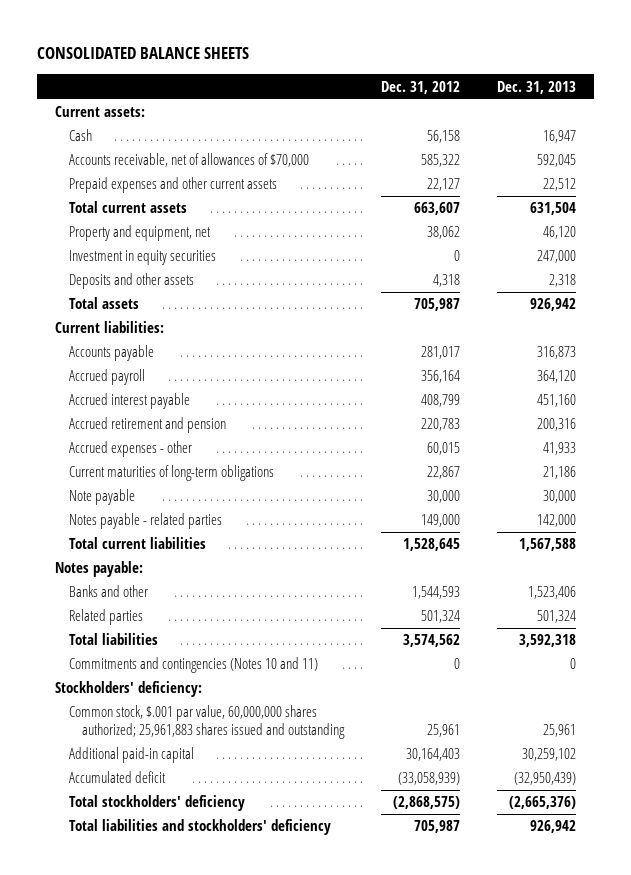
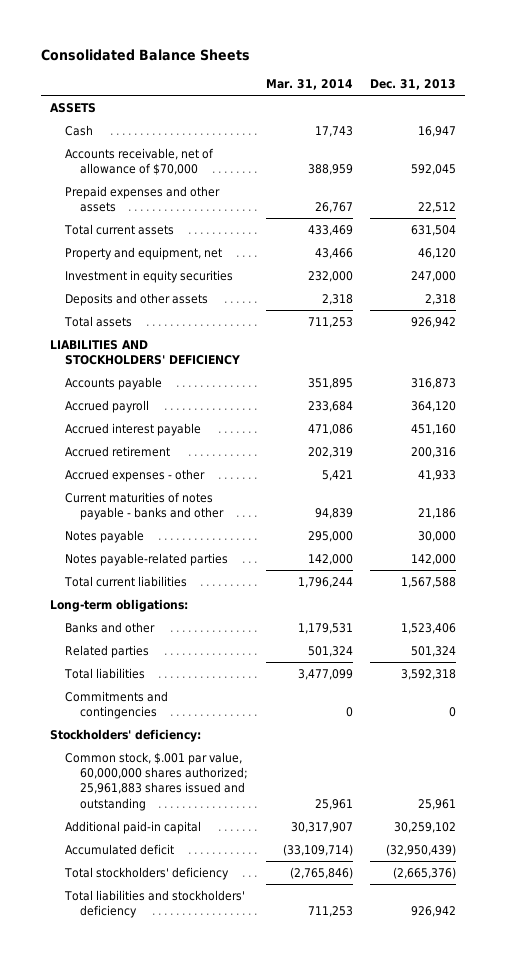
- CONSOLIDATED BALANCE SHEETS
+ Consolidated Balance Sheets
- | Dec. 31, 2012 | Dec. 31, 2013
+ | Mar. 31, 2014 | Dec. 31, 2013
- Current assets:
+ ASSETS
- Accounts receivable, net of allowances of $70,000 | 585,322 | 592,045
- Prepaid expenses and other current assets | 22,127 | 22,512
+ Accounts receivable, net of allowance of $70,000 | 388,959 | 592,045
+ Prepaid expenses and other assets | 26,767 | 22,512
- Current liabilities:
+ LIABILITIES AND STOCKHOLDERS' DEFICIENCY
- Accrued retirement and pension | 220,783 | 200,316
+ Accrued retirement | 202,319 | 200,316
- Current maturities of long-term obligations | 22,867 | 21,186
- Note payable | 30,000 | 30,000
- Notes payable - related parties | 149,000 | 142,000
+ Current maturities of notes payable - banks and other | 94,839 | 21,186
+ Notes payable | 295,000 | 30,000
+ Notes payable-related parties | 142,000 | 142,000
- Notes payable:
+ Long-term obligations:
- Commitments and contingencies (Notes 10 and 11) | 0 | 0
+ Commitments and contingencies | 0 | 0

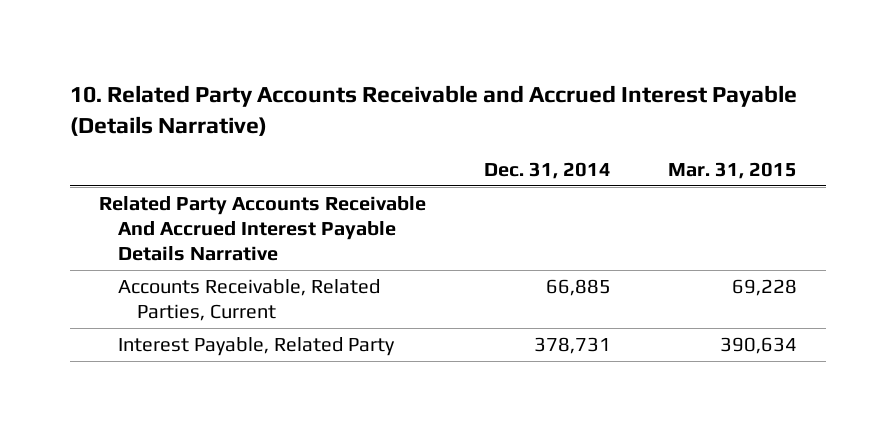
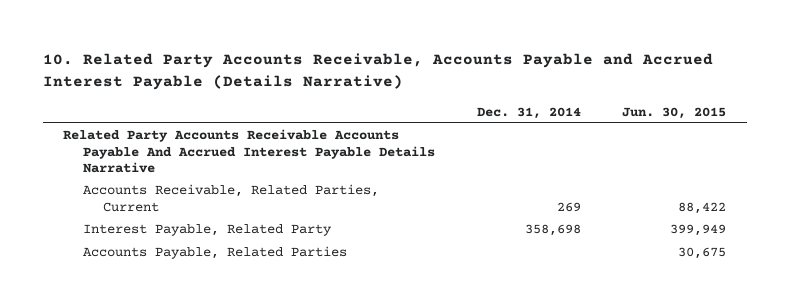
- 10. Related Party Accounts Receivable and Accrued Interest Payable (Details Narrative)
+ 10. Related Party Accounts Receivable, Accounts Payable and Accrued Interest Payable (Details Narrative)
- | Dec. 31, 2014 | Mar. 31, 2015
+ | Dec. 31, 2014 | Jun. 30, 2015
- Related Party Accounts Receivable And Accrued Interest Payable Details Narrative
- Accounts Receivable, Related Parties, Current | 66,885 | 69,228
- Interest Payable, Related Party | 378,731 | 390,634
+ Related Party Accounts Receivable Accounts Payable And Accrued Interest Payable Details Narrative
+ Accounts Receivable, Related Parties, Current | 269 | 88,422
+ Interest Payable, Related Party | 358,698 | 399,949
+ Accounts Payable, Related Parties | | 30,675

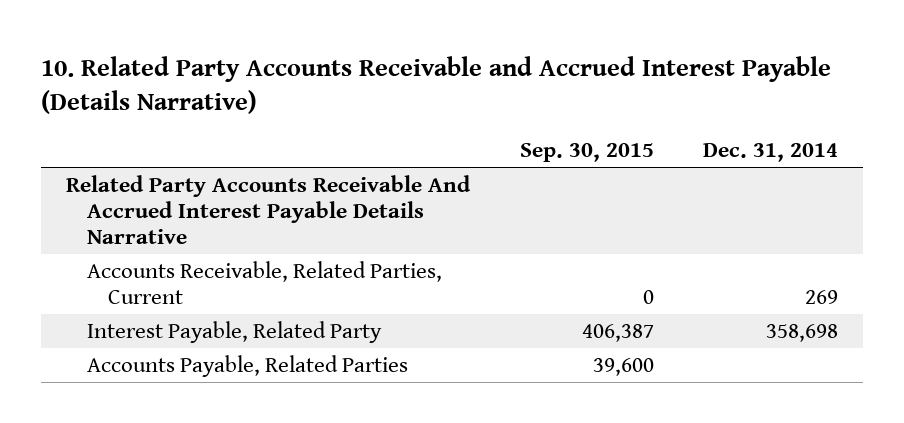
- 10. Related Party Accounts Receivable, Accounts Payable and Accrued Interest Payable (Details Narrative)
+ 10. Related Party Accounts Receivable and Accrued Interest Payable (Details Narrative)
- | Dec. 31, 2014 | Jun. 30, 2015
+ | Sep. 30, 2015 | Dec. 31, 2014
- Related Party Accounts Receivable Accounts Payable And Accrued Interest Payable Details Narrative
+ Related Party Accounts Receivable And Accrued Interest Payable Details Narrative

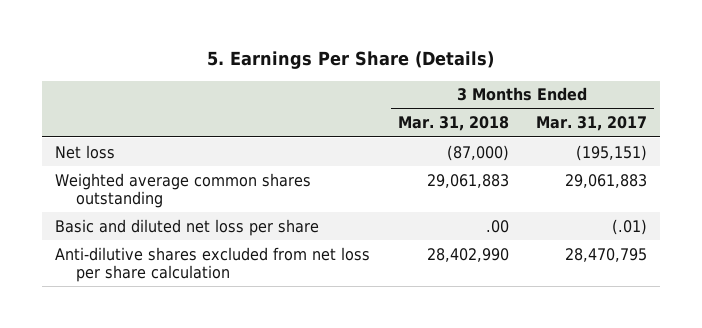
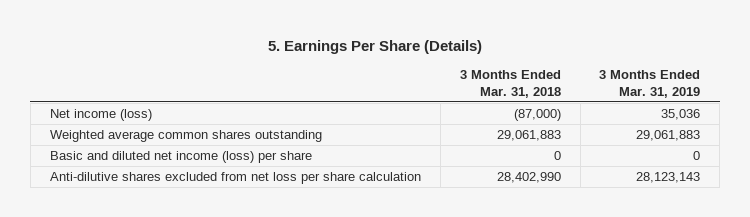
- | 3 Months Ended Mar. 31, 2018 | 3 Months Ended Mar. 31, 2017
+ | 3 Months Ended Mar. 31, 2018 | 3 Months Ended Mar. 31, 2019
- Net loss | (87,000) | (195,151)
+ Net income (loss) | (87,000) | 35,036
- Basic and diluted net loss per share | .00 | (.01)
+ Basic and diluted net income (loss) per share | 0 | 0

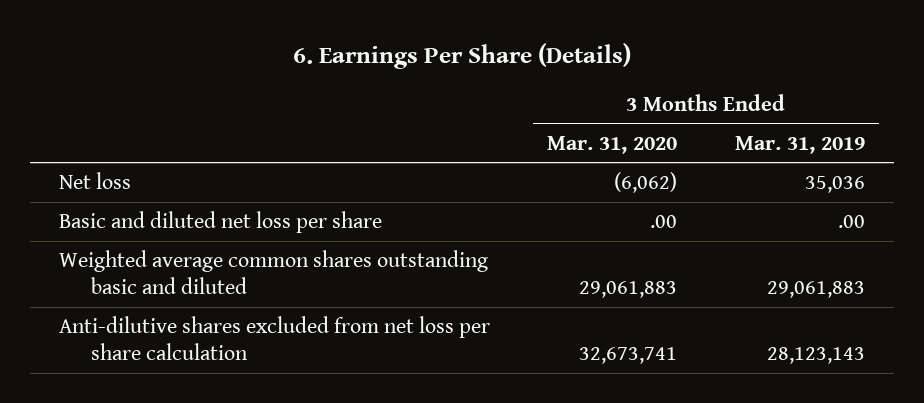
- 5. Earnings Per Share (Details)
+ 6. Earnings Per Share (Details)
- | 3 Months Ended Mar. 31, 2018 | 3 Months Ended Mar. 31, 2019
+ | 3 Months Ended Mar. 31, 2020 | 3 Months Ended Mar. 31, 2019
- Net income (loss) | (87,000) | 35,036
- Weighted average common shares outstanding | 29,061,883 | 29,061,883
- Basic and diluted net income (loss) per share | 0 | 0
+ Net loss | (6,062) | 35,036
+ Basic and diluted net loss per share | .00 | .00
+ Weighted average common shares outstanding basic and diluted | 29,061,883 | 29,061,883

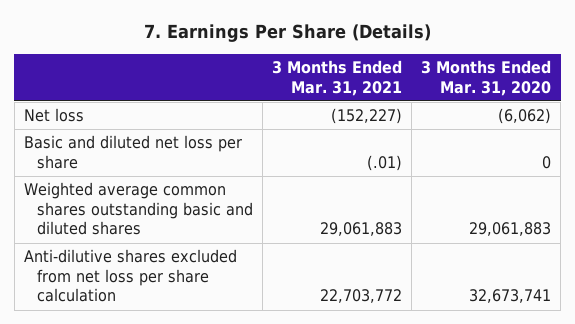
- 6. Earnings Per Share (Details)
+ 7. Earnings Per Share (Details)
- | 3 Months Ended Mar. 31, 2020 | 3 Months Ended Mar. 31, 2019
+ | 3 Months Ended Mar. 31, 2021 | 3 Months Ended Mar. 31, 2020
- Basic and diluted net loss per share | .00 | .00
- Weighted average common shares outstanding basic and diluted | 29,061,883 | 29,061,883
+ Basic and diluted net loss per share | (.01) | 0
+ Weighted average common shares outstanding basic and diluted shares | 29,061,883 | 29,061,883

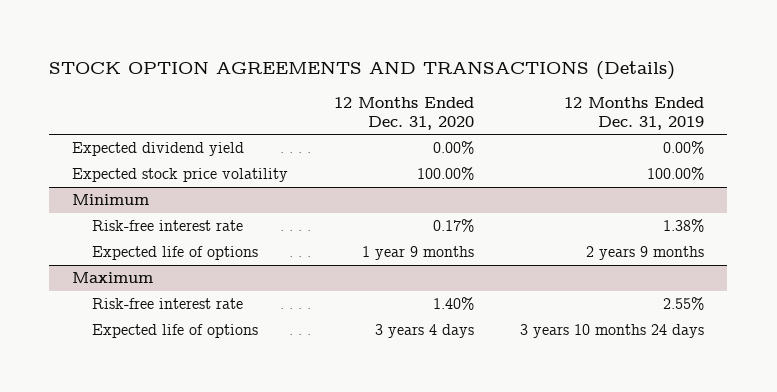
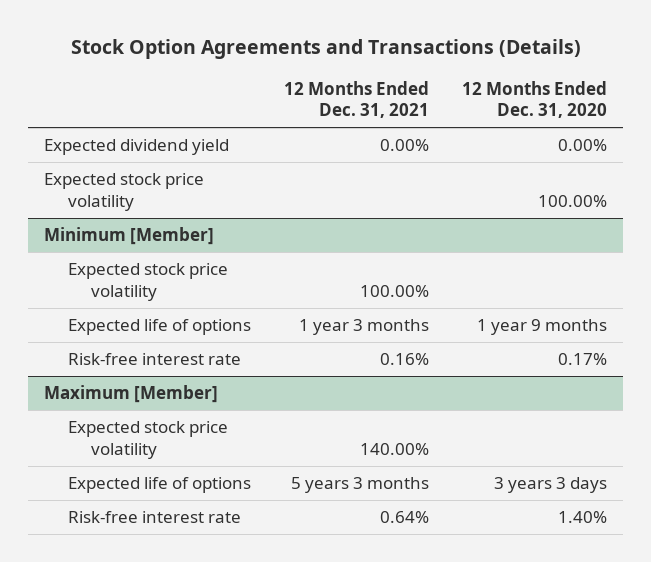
- STOCK OPTION AGREEMENTS AND TRANSACTIONS (Details)
+ Stock Option Agreements and Transactions (Details)
- | 12 Months Ended Dec. 31, 2020 | 12 Months Ended Dec. 31, 2019
+ | 12 Months Ended Dec. 31, 2021 | 12 Months Ended Dec. 31, 2020
- Minimum
- Risk-free interest rate | 0.17% | 1.38%
+ Minimum [Member]
+ Expected stock price volatility | 100.00% |
- Maximum
+ Risk-free interest rate | 0.16% | 0.17%
+ Maximum [Member]
+ Expected stock price volatility | 140.00% |
+ Expected life of options | 5 years 3 months | 3 years 3 days
- Expected life of options | 3 years 4 days | 3 years 10 months 24 days

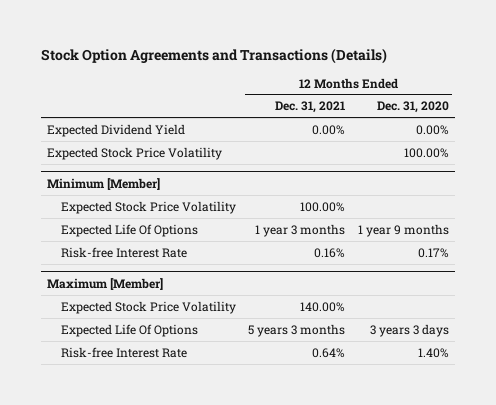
- Expected dividend yield | 0.00% | 0.00%
- Expected stock price volatility | | 100.00%
+ Expected Dividend Yield | 0.00% | 0.00%
+ Expected Stock Price Volatility | | 100.00%
@ Minimum [Member]
- Expected stock price volatility | 100.00% |
- Expected life of options | 1 year 3 months | 1 year 9 months
- Risk-free interest rate | 0.16% | 0.17%
+ Expected Stock Price Volatility | 100.00% |
+ Expected Life Of Options | 1 year 3 months | 1 year 9 months
+ Risk-free Interest Rate | 0.16% | 0.17%
@ Maximum [Member]
- Expected stock price volatility | 140.00% |
- Expected life of options | 5 years 3 months | 3 years 3 days
- Risk-free interest rate | 0.64% | 1.40%
+ Expected Stock Price Volatility | 140.00% |
+ Expected Life Of Options | 5 years 3 months | 3 years 3 days
+ Risk-free Interest Rate | 0.64% | 1.40%

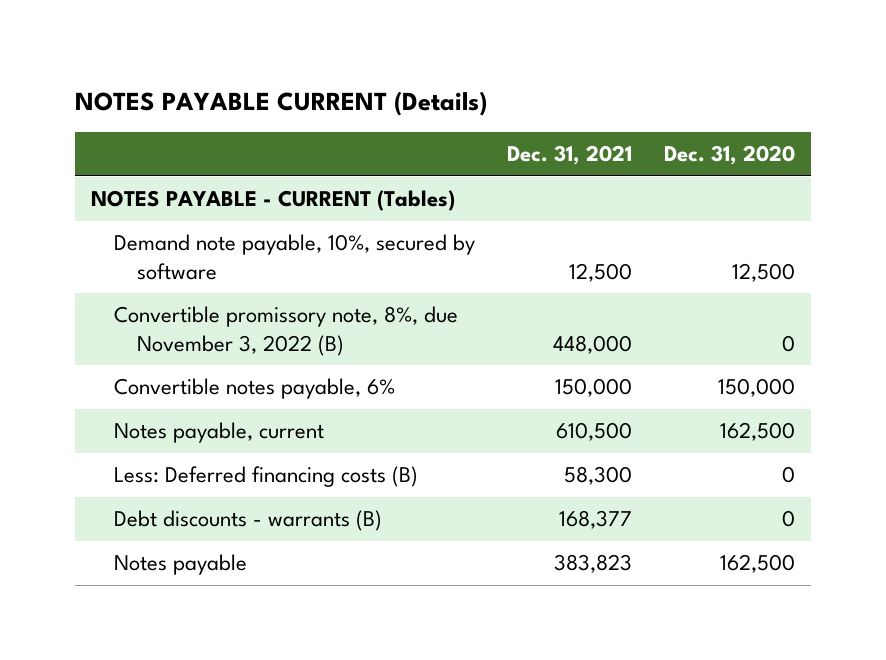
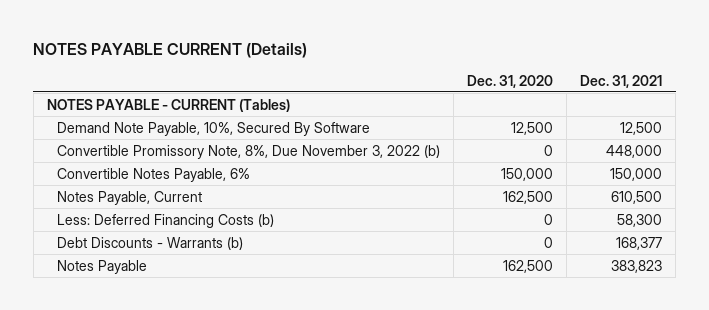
- | Dec. 31, 2021 | Dec. 31, 2020
+ | Dec. 31, 2020 | Dec. 31, 2021
- Demand note payable, 10%, secured by software | 12,500 | 12,500
- Convertible promissory note, 8%, due November 3, 2022 (B) | 448,000 | 0
- Convertible notes payable, 6% | 150,000 | 150,000
- Notes payable, current | 610,500 | 162,500
- Less: Deferred financing costs (B) | 58,300 | 0
- Debt discounts - warrants (B) | 168,377 | 0
- Notes payable | 383,823 | 162,500
+ Demand Note Payable, 10%, Secured By Software | 12,500 | 12,500
+ Convertible Promissory Note, 8%, Due November 3, 2022 (b) | 0 | 448,000
+ Convertible Notes Payable, 6% | 150,000 | 150,000
+ Notes Payable, Current | 162,500 | 610,500
+ Less: Deferred Financing Costs (b) | 0 | 58,300
+ Debt Discounts - Warrants (b) | 0 | 168,377
+ Notes Payable | 162,500 | 383,823

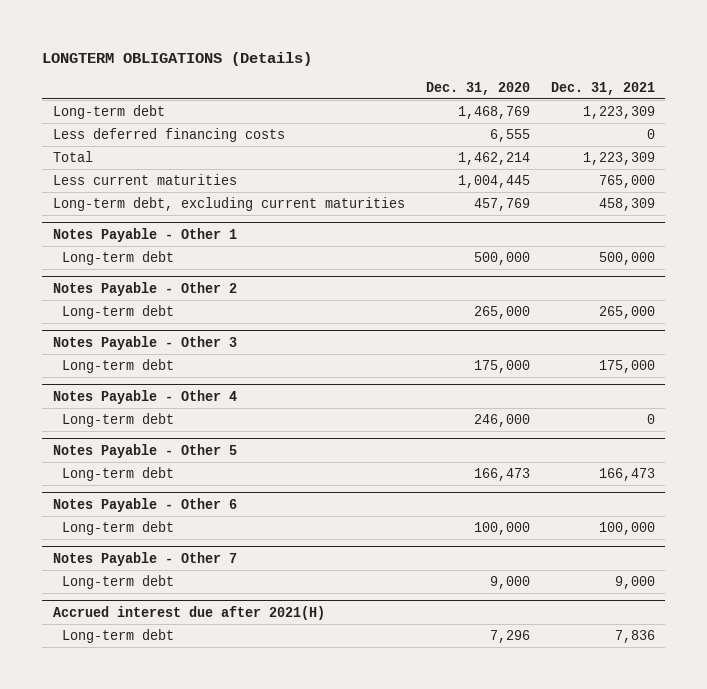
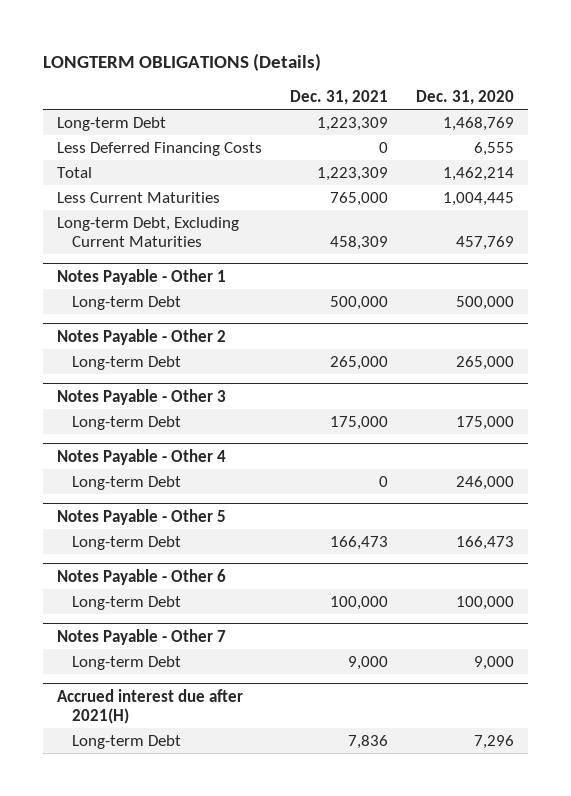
- | Dec. 31, 2020 | Dec. 31, 2021
+ | Dec. 31, 2021 | Dec. 31, 2020
- Long-term debt | 1,468,769 | 1,223,309
- Less deferred financing costs | 6,555 | 0
+ Long-term Debt | 1,223,309 | 1,468,769
+ Less Deferred Financing Costs | 0 | 6,555
- Less current maturities | 1,004,445 | 765,000
- Long-term debt, excluding current maturities | 457,769 | 458,309
+ Less Current Maturities | 765,000 | 1,004,445
+ Long-term Debt, Excluding Current Maturities | 458,309 | 457,769
@ Notes Payable - Other 1
- Long-term debt | 500,000 | 500,000
+ Long-term Debt | 500,000 | 500,000
@ Notes Payable - Other 2
- Long-term debt | 265,000 | 265,000
+ Long-term Debt | 265,000 | 265,000
@ Notes Payable - Other 3
- Long-term debt | 175,000 | 175,000
+ Long-term Debt | 175,000 | 175,000
@ Notes Payable - Other 4
- Long-term debt | 246,000 | 0
+ Long-term Debt | 0 | 246,000
@ Notes Payable - Other 5
- Long-term debt | 166,473 | 166,473
+ Long-term Debt | 166,473 | 166,473
@ Notes Payable - Other 6
- Long-term debt | 100,000 | 100,000
+ Long-term Debt | 100,000 | 100,000
@ Notes Payable - Other 7
- Long-term debt | 9,000 | 9,000
+ Long-term Debt | 9,000 | 9,000
@ Accrued interest due after 2021(H)
- Long-term debt | 7,296 | 7,836
+ Long-term Debt | 7,836 | 7,296

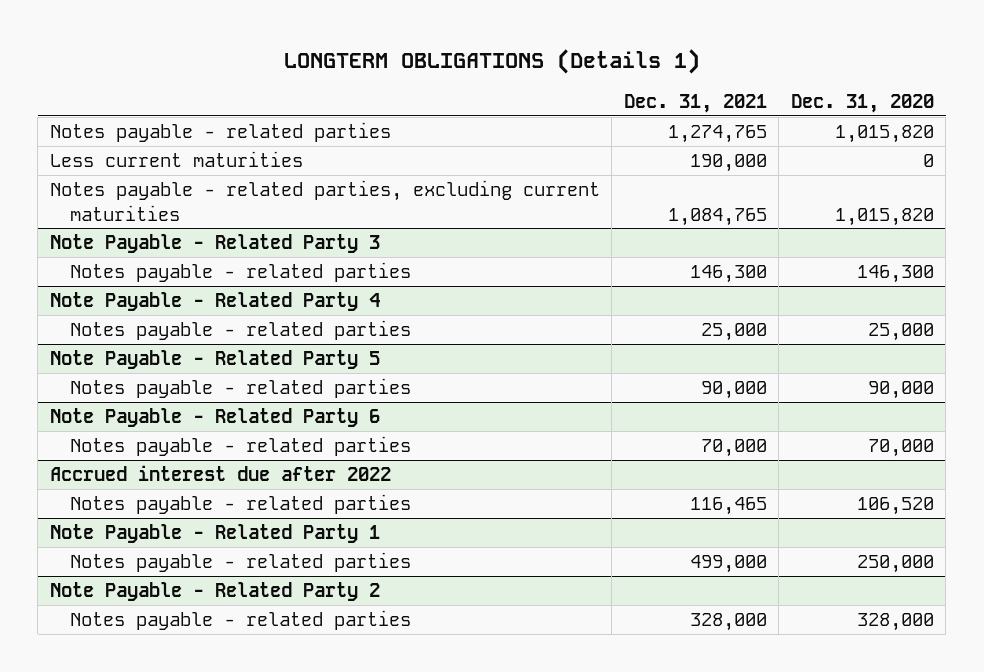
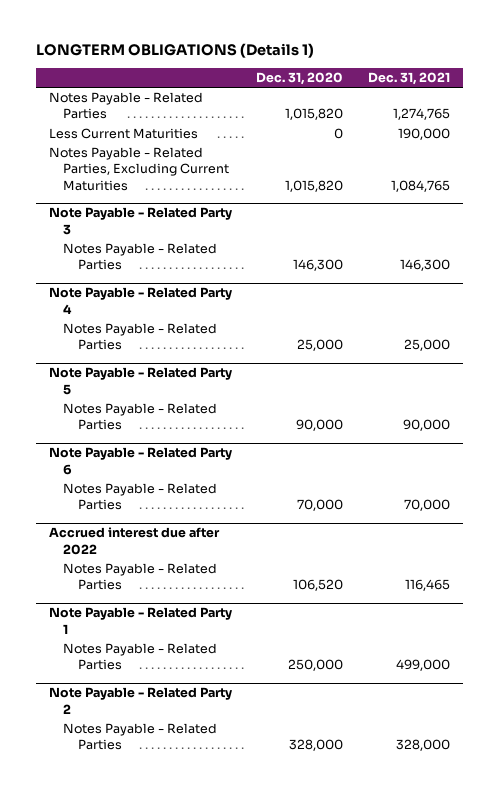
- | Dec. 31, 2021 | Dec. 31, 2020
+ | Dec. 31, 2020 | Dec. 31, 2021
- Notes payable - related parties | 1,274,765 | 1,015,820
- Less current maturities | 190,000 | 0
- Notes payable - related parties, excluding current maturities | 1,084,765 | 1,015,820
+ Notes Payable - Related Parties | 1,015,820 | 1,274,765
+ Less Current Maturities | 0 | 190,000
+ Notes Payable - Related Parties, Excluding Current Maturities | 1,015,820 | 1,084,765
@ Note Payable - Related Party 3
- Notes payable - related parties | 146,300 | 146,300
+ Notes Payable - Related Parties | 146,300 | 146,300
@ Note Payable - Related Party 4
- Notes payable - related parties | 25,000 | 25,000
+ Notes Payable - Related Parties | 25,000 | 25,000
@ Note Payable - Related Party 5
- Notes payable - related parties | 90,000 | 90,000
+ Notes Payable - Related Parties | 90,000 | 90,000
@ Note Payable - Related Party 6
- Notes payable - related parties | 70,000 | 70,000
+ Notes Payable - Related Parties | 70,000 | 70,000
@ Accrued interest due after 2022
- Notes payable - related parties | 116,465 | 106,520
+ Notes Payable - Related Parties | 106,520 | 116,465
@ Note Payable - Related Party 1
- Notes payable - related parties | 499,000 | 250,000
+ Notes Payable - Related Parties | 250,000 | 499,000
@ Note Payable - Related Party 2
- Notes payable - related parties | 328,000 | 328,000
+ Notes Payable - Related Parties | 328,000 | 328,000

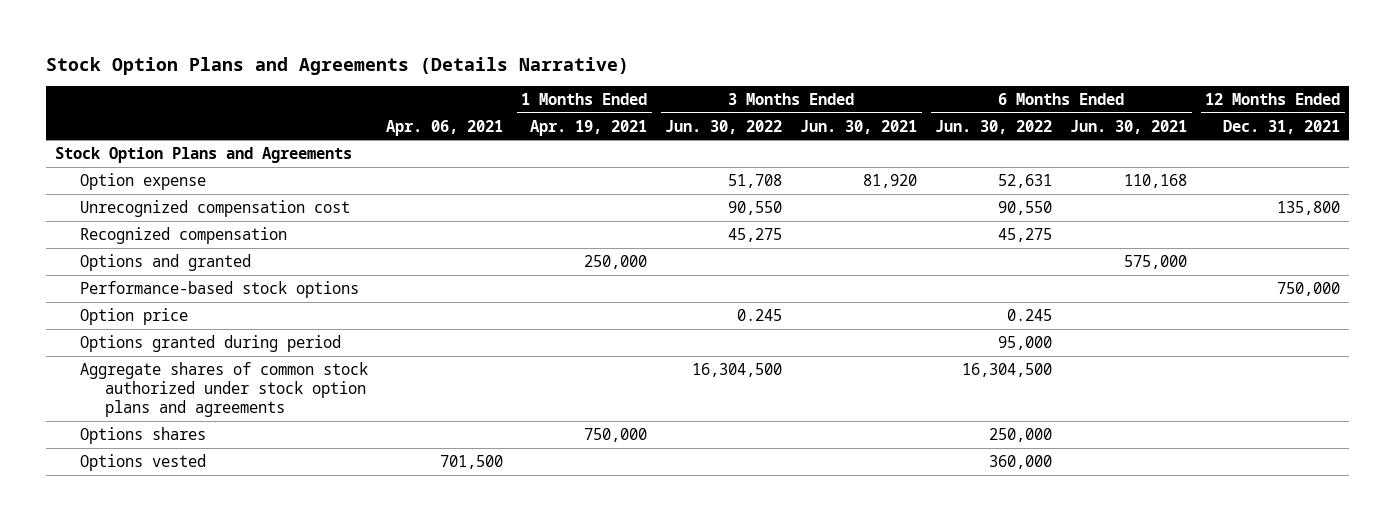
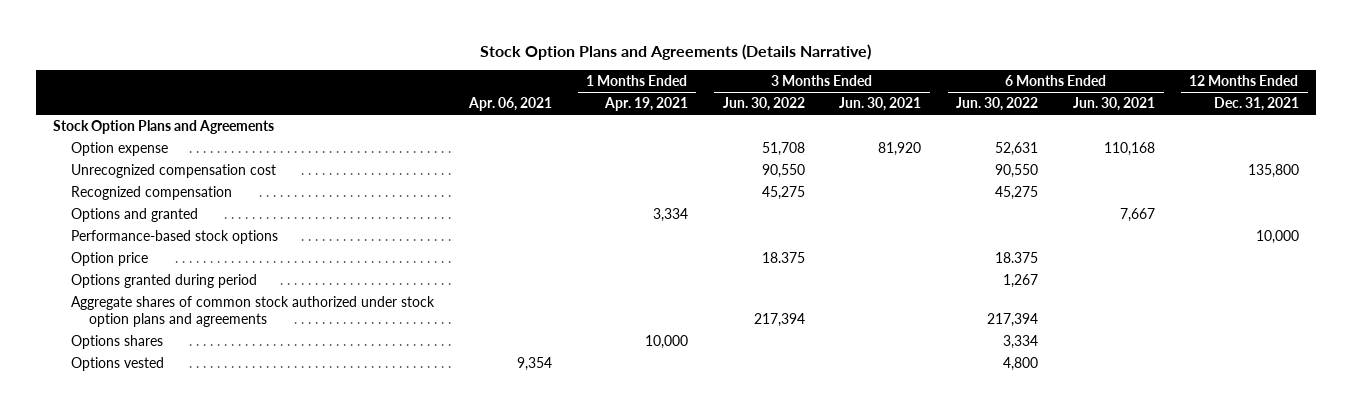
- Options and granted | | 250,000 | | | | 575,000 |
- Performance-based stock options | | | | | | | 750,000
- Option price | | | 0.245 | | 0.245 | |
- Options granted during period | | | | | 95,000 | |
- Aggregate shares of common stock authorized under stock option plans and agreements | | | 16,304,500 | | 16,304,500 | |
- Options shares | | 750,000 | | | 250,000 | |
- Options vested | 701,500 | | | | 360,000 | |
+ Options and granted | | 3,334 | | | | 7,667 |
+ Performance-based stock options | | | | | | | 10,000
+ Option price | | | 18.375 | | 18.375 | |
+ Options granted during period | | | | | 1,267 | |
+ Aggregate shares of common stock authorized under stock option plans and agreements | | | 217,394 | | 217,394 | |
+ Options shares | | 10,000 | | | 3,334 | |
+ Options vested | 9,354 | | | | 4,800 | |

